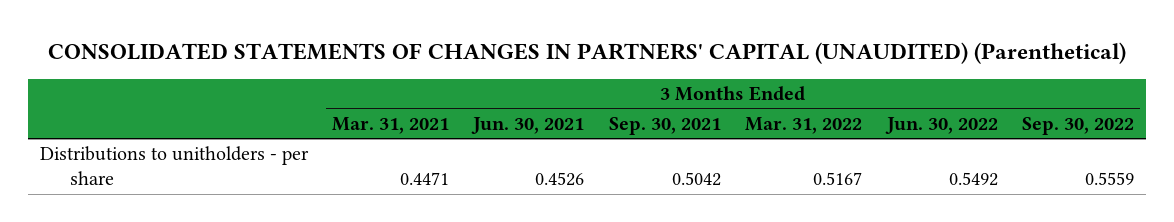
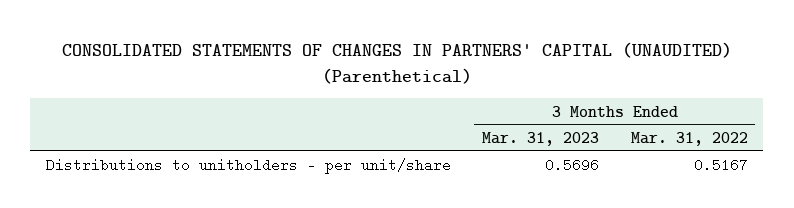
- | 3 Months Ended Mar. 31, 2021 | 3 Months Ended Jun. 30, 2021 | 3 Months Ended Sep. 30, 2021 | 3 Months Ended Mar. 31, 2022 | 3 Months Ended Jun. 30, 2022 | 3 Months Ended Sep. 30, 2022
+ | 3 Months Ended Mar. 31, 2023 | 3 Months Ended Mar. 31, 2022
- Distributions to unitholders - per share | 0.4471 | 0.4526 | 0.5042 | 0.5167 | 0.5492 | 0.5559
+ Distributions to unitholders - per unit/share | 0.5696 | 0.5167

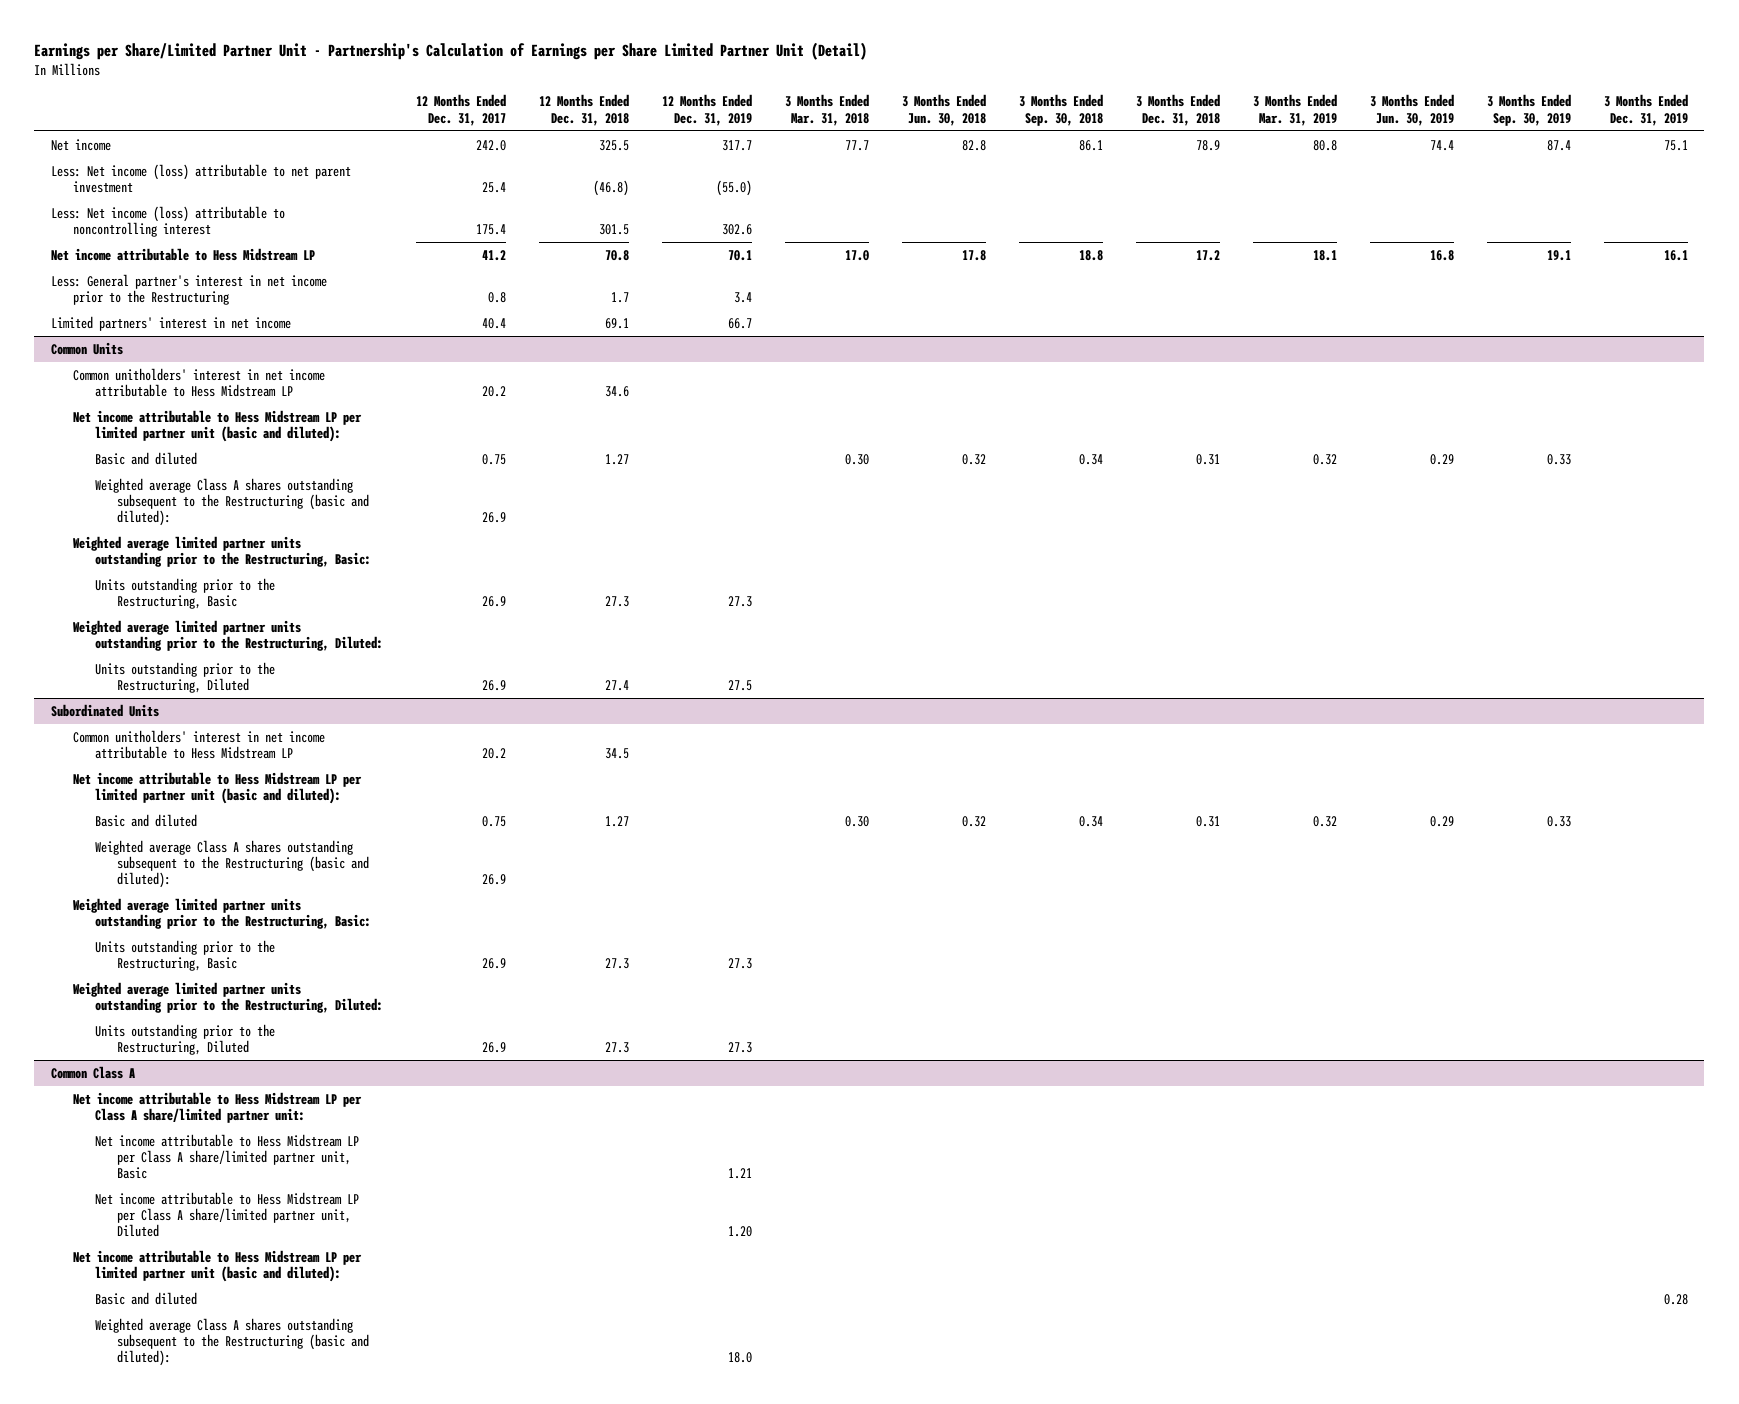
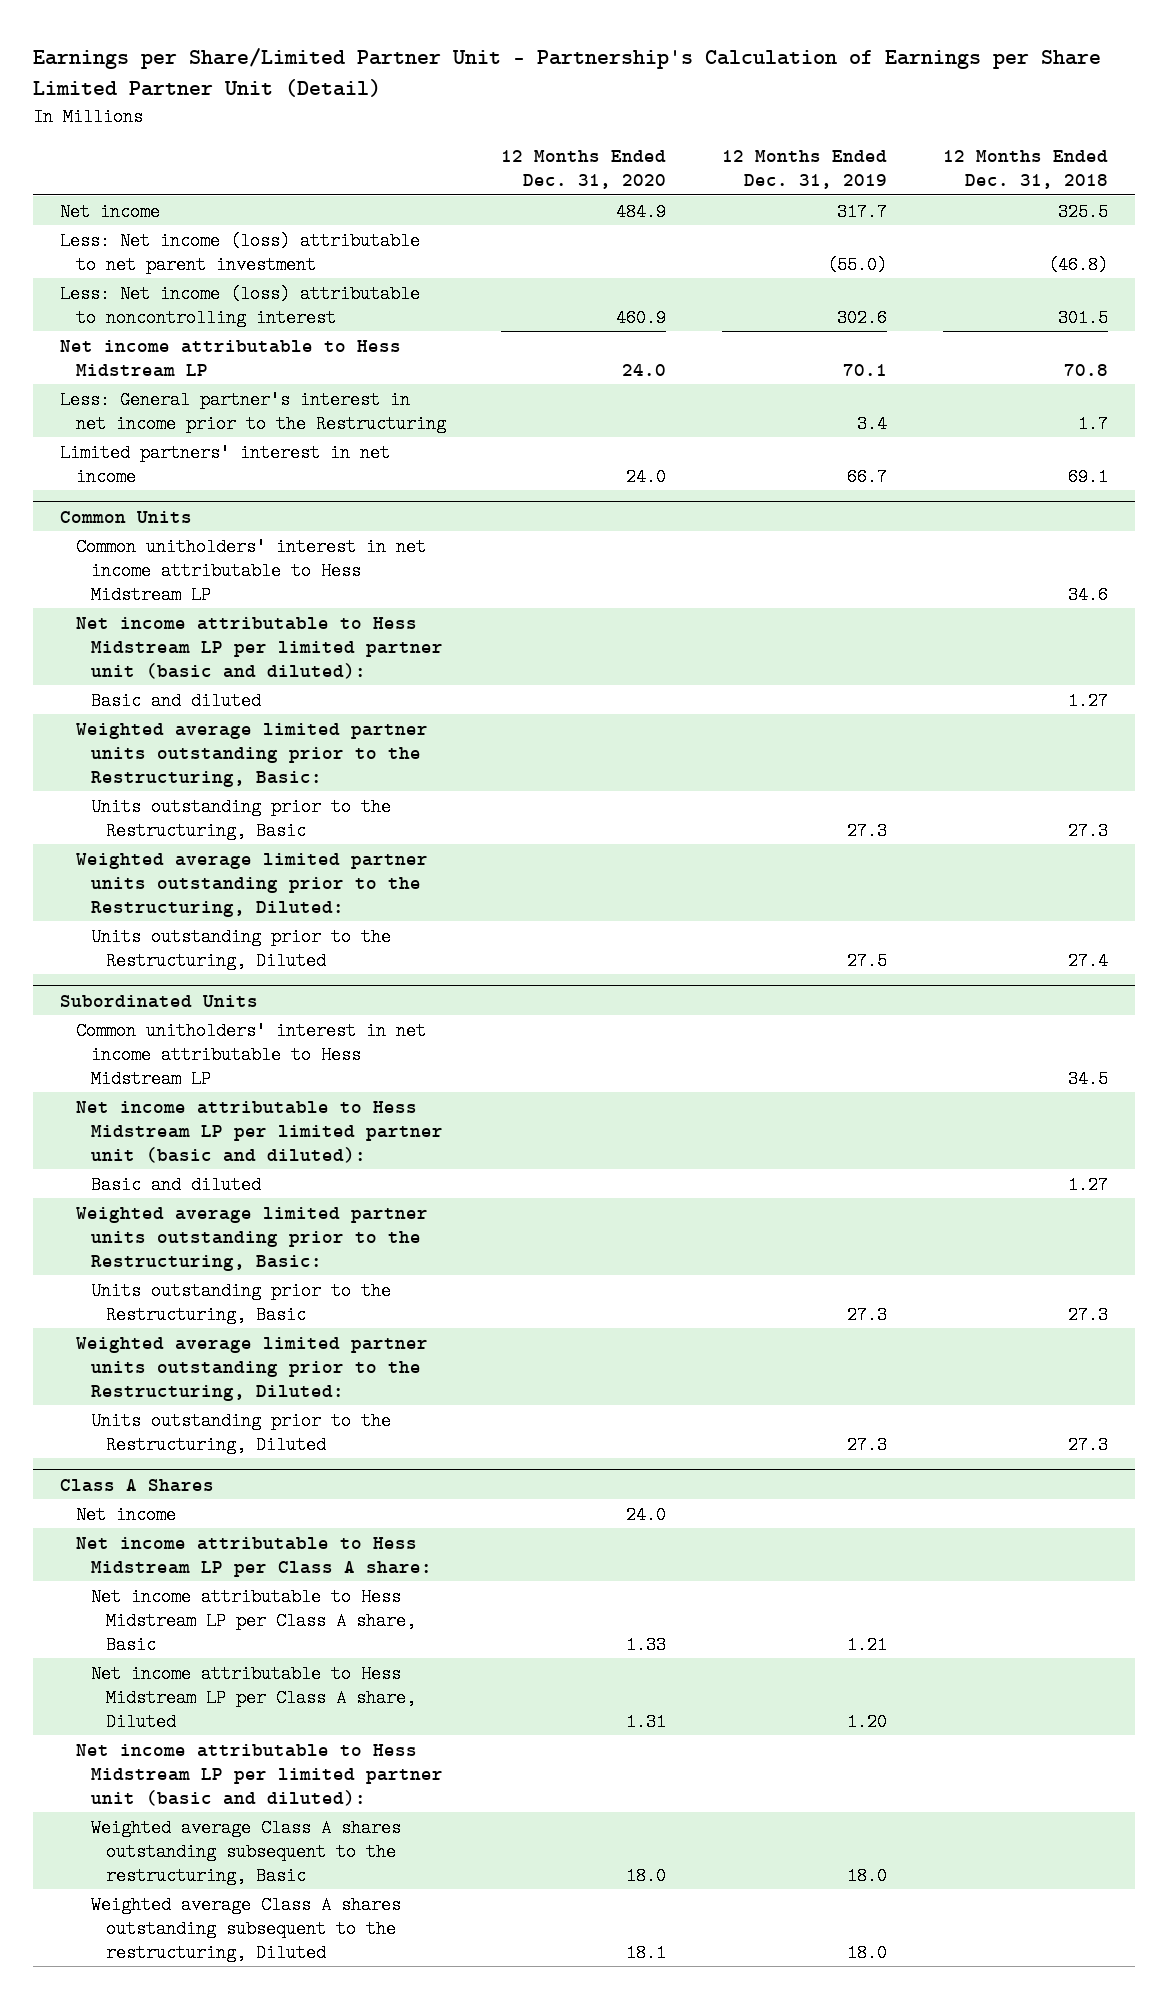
- | 12 Months Ended Dec. 31, 2017 | 12 Months Ended Dec. 31, 2018 | 12 Months Ended Dec. 31, 2019 | 3 Months Ended Mar. 31, 2018 | 3 Months Ended Jun. 30, 2018 | 3 Months Ended Sep. 30, 2018 | 3 Months Ended Dec. 31, 2018 | 3 Months Ended Mar. 31, 2019 | 3 Months Ended Jun. 30, 2019 | 3 Months Ended Sep. 30, 2019 | 3 Months Ended Dec. 31, 2019
+ | 12 Months Ended Dec. 31, 2020 | 12 Months Ended Dec. 31, 2019 | 12 Months Ended Dec. 31, 2018
@ Common Units
- Weighted average Class A shares outstanding subsequent to the Restructuring (basic and diluted): | 26.9 | | | | | | | | | |
@ Subordinated Units
- Weighted average Class A shares outstanding subsequent to the Restructuring (basic and diluted): | 26.9 | | | | | | | | | |
- Common Class A
- Net income attributable to Hess Midstream LP per Class A share/limited partner unit:
- Net income attributable to Hess Midstream LP per Class A share/limited partner unit, Basic | | | 1.21 | | | | | | | |
- Net income attributable to Hess Midstream LP per Class A share/limited partner unit, Diluted | | | 1.20 | | | | | | | |
+ Class A Shares
+ Net income | 24.0 | |
+ Net income attributable to Hess Midstream LP per Class A share:
+ Net income attributable to Hess Midstream LP per Class A share, Basic | 1.33 | 1.21 |
+ Net income attributable to Hess Midstream LP per Class A share, Diluted | 1.31 | 1.20 |
- Basic and diluted | | | | | | | | | | | 0.28
- Weighted average Class A shares outstanding subsequent to the Restructuring (basic and diluted): | | | 18.0 | | | | | | | |
+ Weighted average Class A shares outstanding subsequent to the restructuring, Basic | 18.0 | 18.0 |
+ Weighted average Class A shares outstanding subsequent to the restructuring, Diluted | 18.1 | 18.0 |

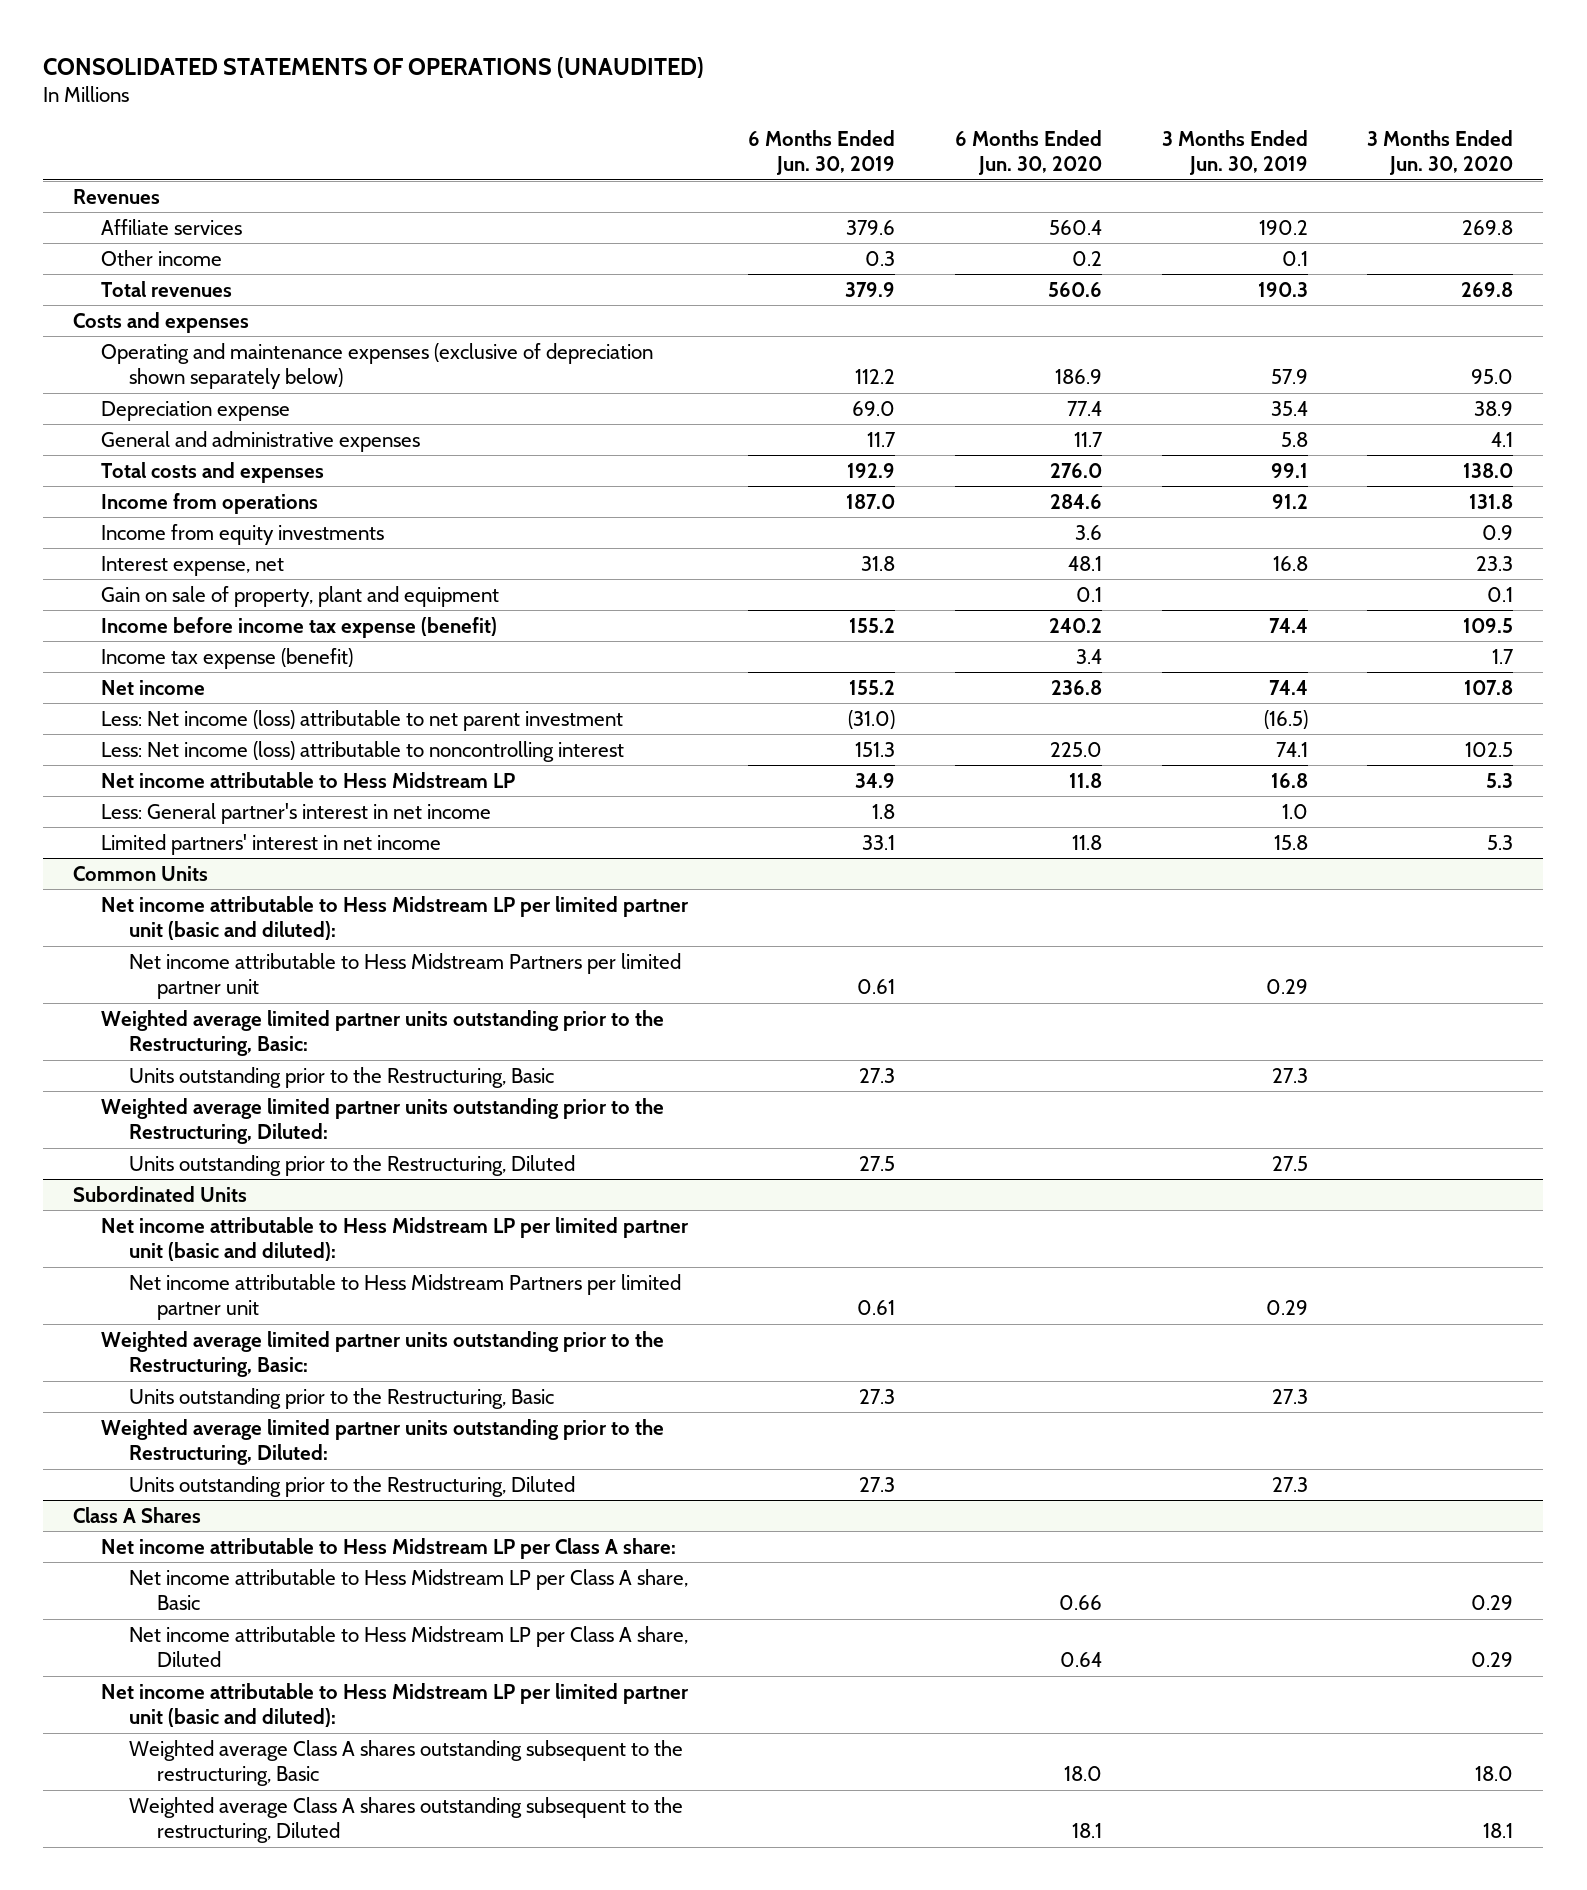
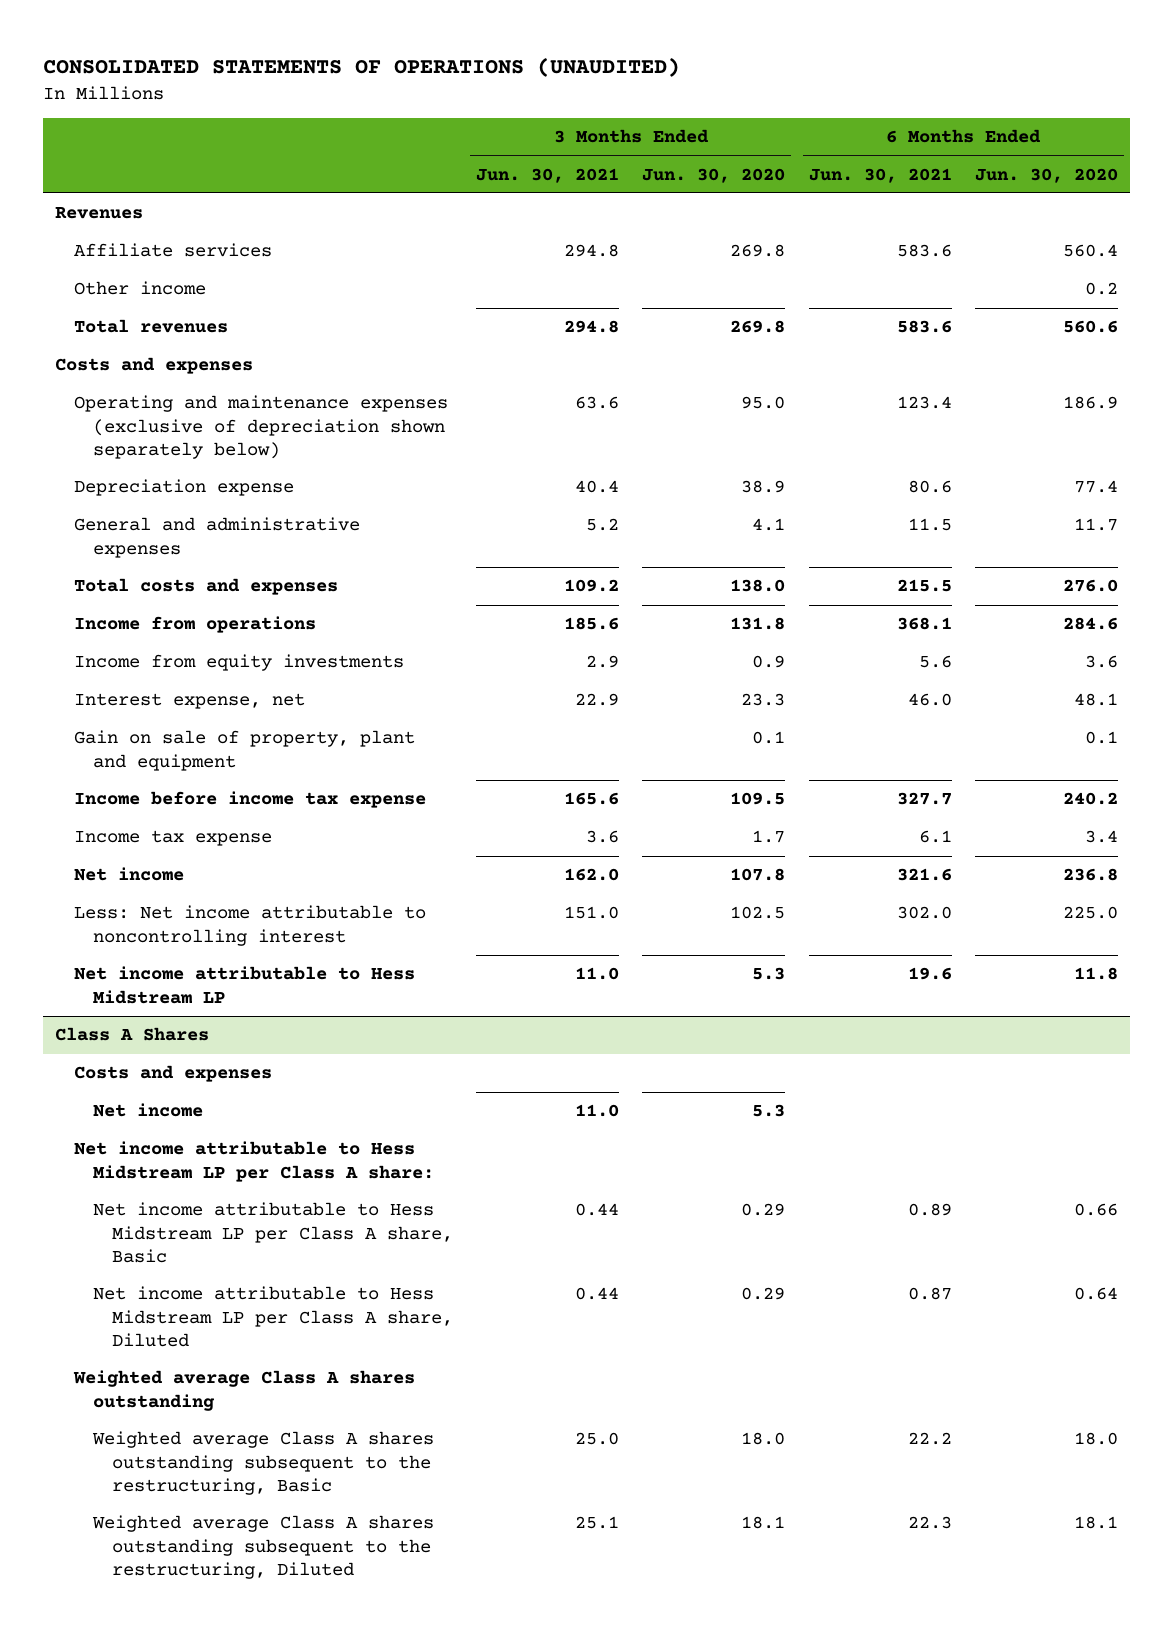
- | 6 Months Ended Jun. 30, 2019 | 6 Months Ended Jun. 30, 2020 | 3 Months Ended Jun. 30, 2019 | 3 Months Ended Jun. 30, 2020
+ | 3 Months Ended Jun. 30, 2021 | 3 Months Ended Jun. 30, 2020 | 6 Months Ended Jun. 30, 2021 | 6 Months Ended Jun. 30, 2020
- Income before income tax expense (benefit) | 155.2 | 240.2 | 74.4 | 109.5
- Income tax expense (benefit) | | 3.4 | | 1.7
+ Income before income tax expense | 165.6 | 109.5 | 327.7 | 240.2
+ Income tax expense | 3.6 | 1.7 | 6.1 | 3.4
- Less: Net income (loss) attributable to net parent investment | (31.0) | | (16.5) |
- Less: Net income (loss) attributable to noncontrolling interest | 151.3 | 225.0 | 74.1 | 102.5
+ Less: Net income attributable to noncontrolling interest | 151.0 | 102.5 | 302.0 | 225.0
- Less: General partner's interest in net income | 1.8 | | 1.0 |
- Limited partners' interest in net income | 33.1 | 11.8 | 15.8 | 5.3
- Common Units
- Net income attributable to Hess Midstream LP per limited partner unit (basic and diluted):
- Net income attributable to Hess Midstream Partners per limited partner unit | 0.61 | | 0.29 |
- Weighted average limited partner units outstanding prior to the Restructuring, Basic:
- Units outstanding prior to the Restructuring, Basic | 27.3 | | 27.3 |
- Weighted average limited partner units outstanding prior to the Restructuring, Diluted:
- Units outstanding prior to the Restructuring, Diluted | 27.5 | | 27.5 |
- Subordinated Units
- Net income attributable to Hess Midstream LP per limited partner unit (basic and diluted):
- Net income attributable to Hess Midstream Partners per limited partner unit | 0.61 | | 0.29 |
- Weighted average limited partner units outstanding prior to the Restructuring, Basic:
- Units outstanding prior to the Restructuring, Basic | 27.3 | | 27.3 |
- Weighted average limited partner units outstanding prior to the Restructuring, Diluted:
- Units outstanding prior to the Restructuring, Diluted | 27.3 | | 27.3 |
@ Class A Shares
+ Costs and expenses
+ Net income | 11.0 | 5.3 | |
- Net income attributable to Hess Midstream LP per limited partner unit (basic and diluted):
+ Weighted average Class A shares outstanding

